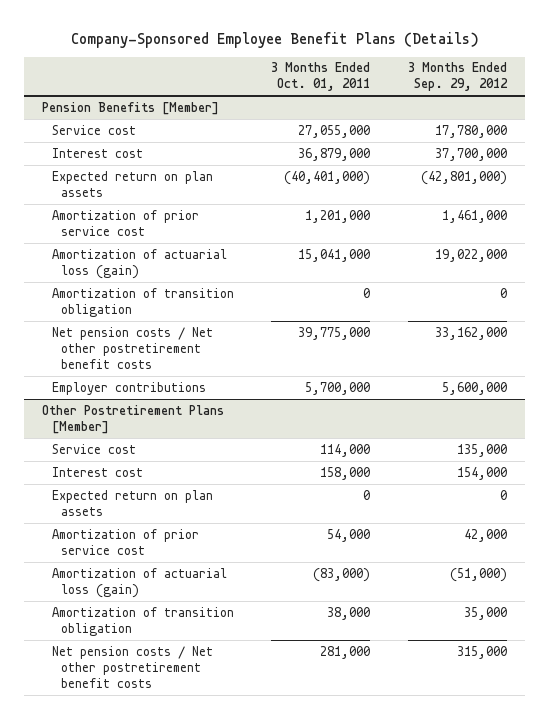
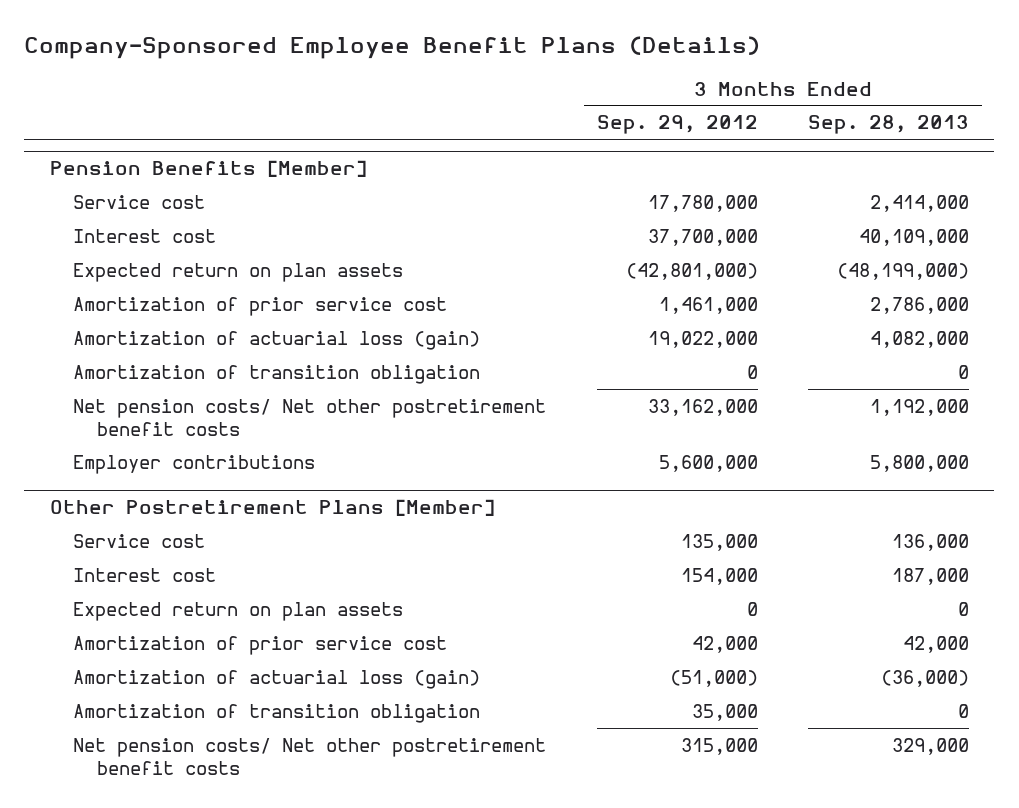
- | 3 Months Ended Oct. 01, 2011 | 3 Months Ended Sep. 29, 2012
+ | 3 Months Ended Sep. 29, 2012 | 3 Months Ended Sep. 28, 2013
@ Pension Benefits [Member]
- Net pension costs / Net other postretirement benefit costs | 39,775,000 | 33,162,000
+ Net pension costs/ Net other postretirement benefit costs | 33,162,000 | 1,192,000
@ Other Postretirement Plans [Member]
- Net pension costs / Net other postretirement benefit costs | 281,000 | 315,000
+ Net pension costs/ Net other postretirement benefit costs | 315,000 | 329,000

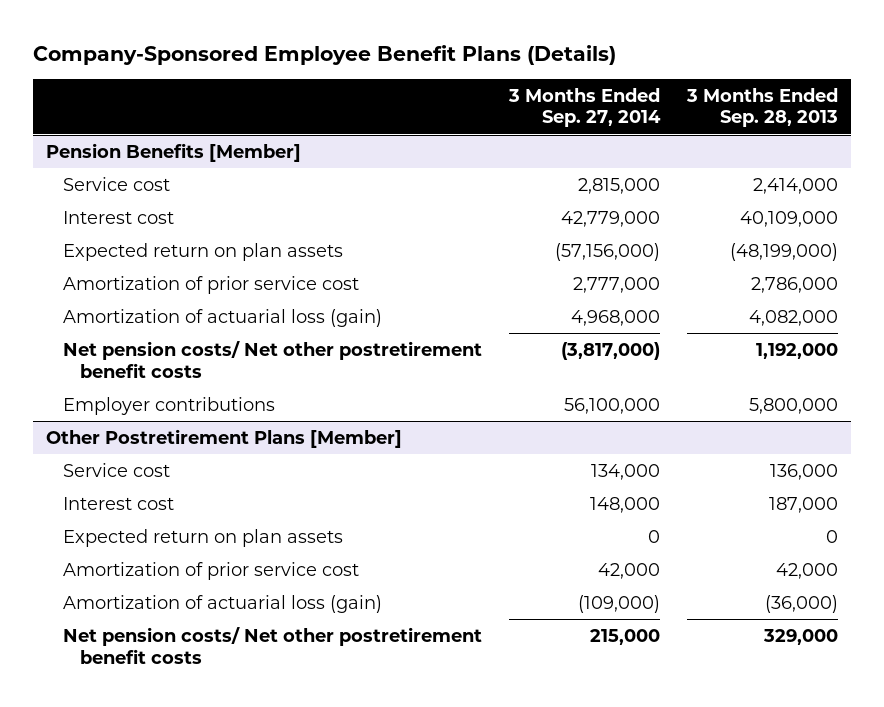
- | 3 Months Ended Sep. 29, 2012 | 3 Months Ended Sep. 28, 2013
+ | 3 Months Ended Sep. 27, 2014 | 3 Months Ended Sep. 28, 2013
@ Pension Benefits [Member]
- Amortization of transition obligation | 0 | 0
@ Other Postretirement Plans [Member]
- Amortization of transition obligation | 35,000 | 0

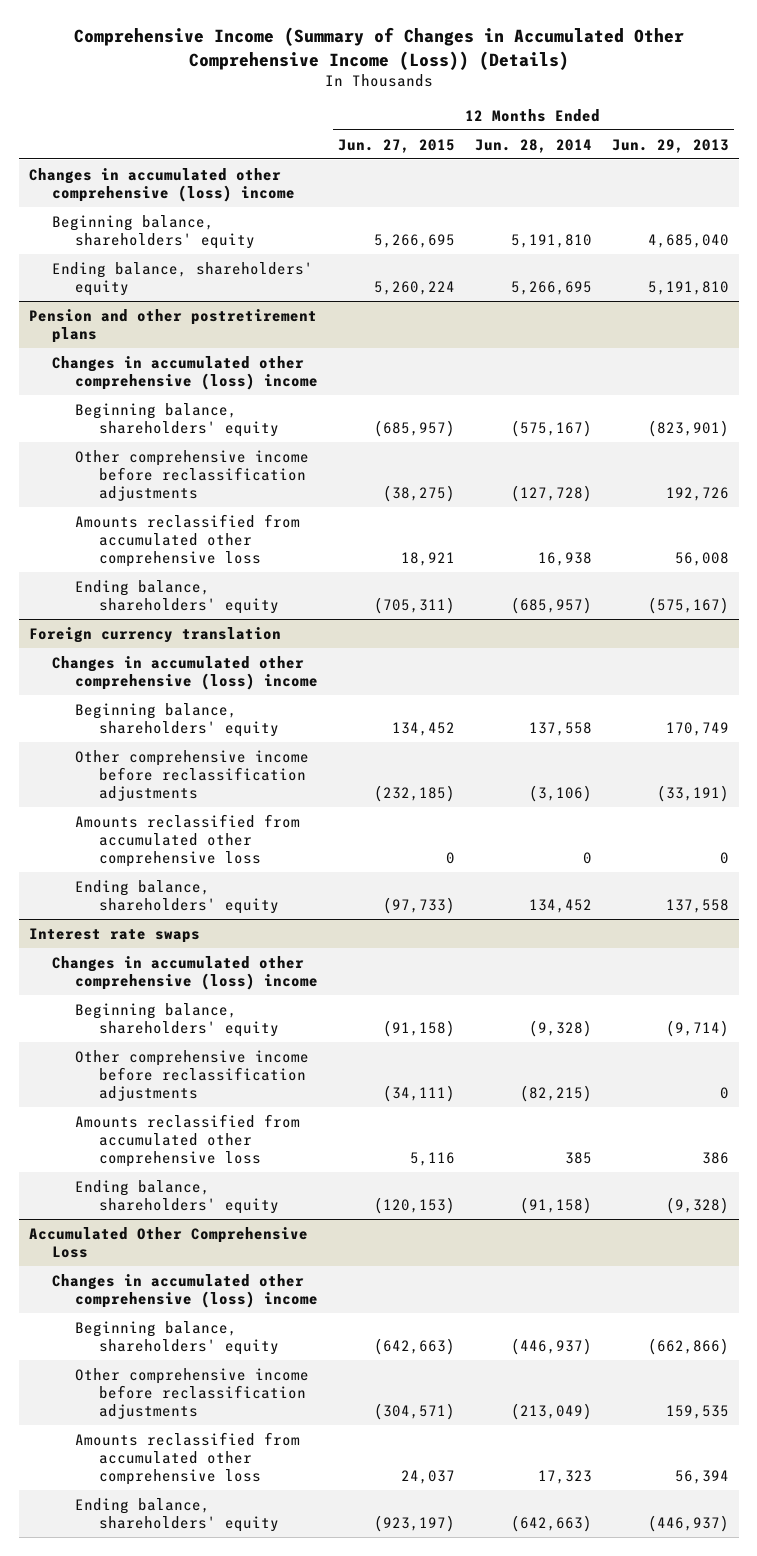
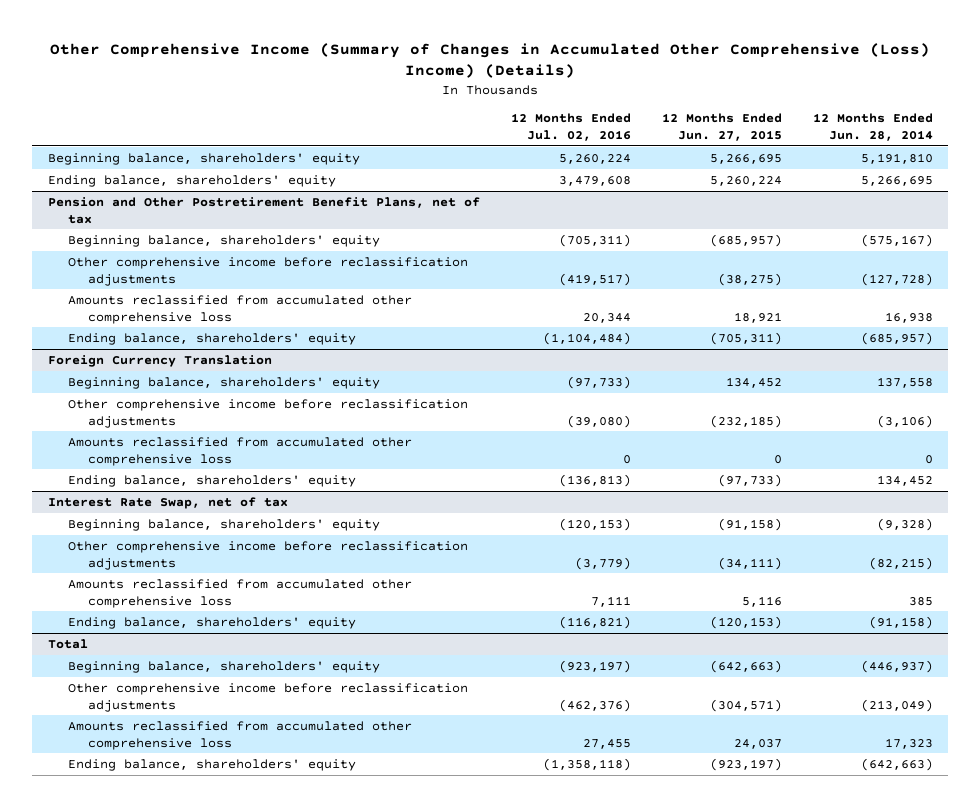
- Comprehensive Income (Summary of Changes in Accumulated Other Comprehensive Income (Loss)) (Details)
+ Other Comprehensive Income (Summary of Changes in Accumulated Other Comprehensive (Loss) Income) (Details)
- | 12 Months Ended Jun. 27, 2015 | 12 Months Ended Jun. 28, 2014 | 12 Months Ended Jun. 29, 2013
+ | 12 Months Ended Jul. 02, 2016 | 12 Months Ended Jun. 27, 2015 | 12 Months Ended Jun. 28, 2014
- Changes in accumulated other comprehensive (loss) income
- Pension and other postretirement plans
- Changes in accumulated other comprehensive (loss) income
+ Pension and Other Postretirement Benefit Plans, net of tax
- Foreign currency translation
- Changes in accumulated other comprehensive (loss) income
+ Foreign Currency Translation
- Interest rate swaps
- Changes in accumulated other comprehensive (loss) income
+ Interest Rate Swap, net of tax
- Accumulated Other Comprehensive Loss
- Changes in accumulated other comprehensive (loss) income
+ Total

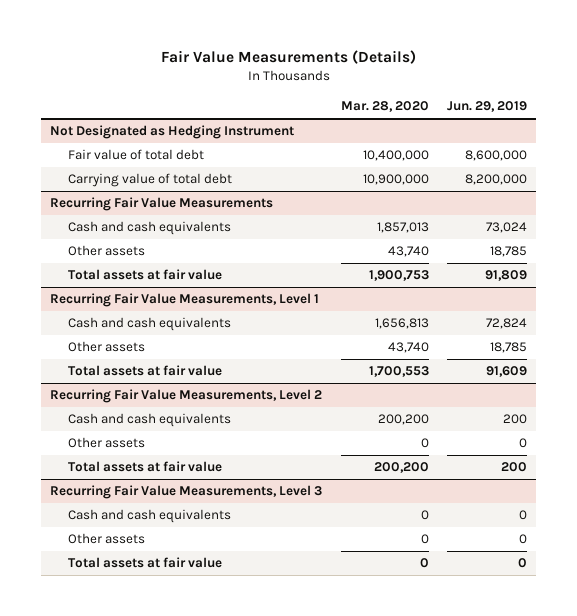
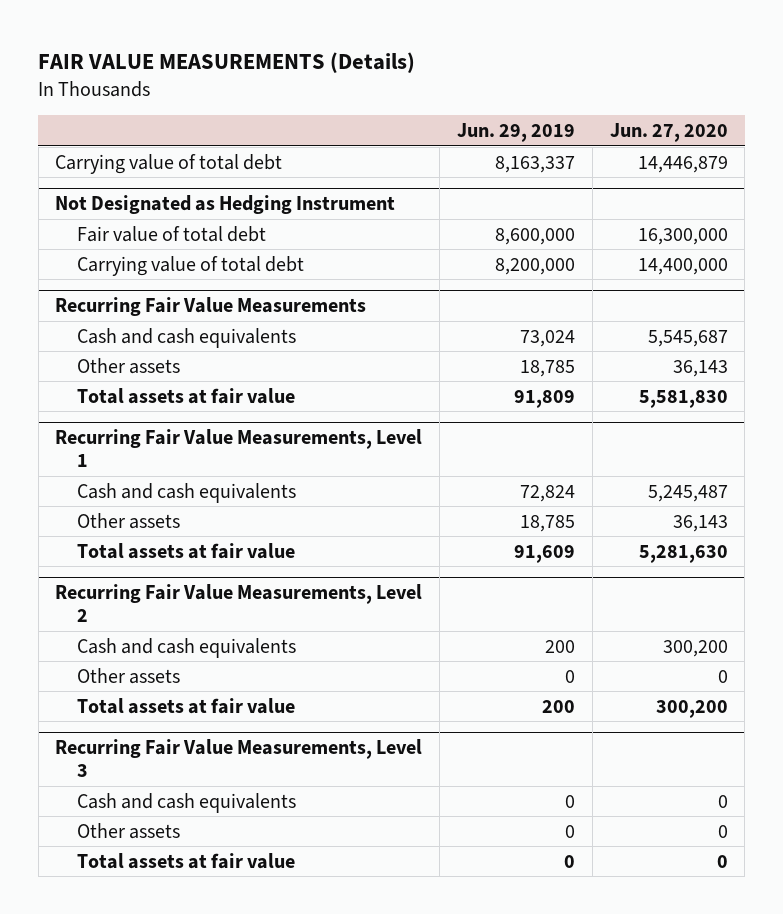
- Fair Value Measurements (Details)
+ FAIR VALUE MEASUREMENTS (Details)
- | Mar. 28, 2020 | Jun. 29, 2019
+ | Jun. 29, 2019 | Jun. 27, 2020
+ Carrying value of total debt | 8,163,337 | 14,446,879

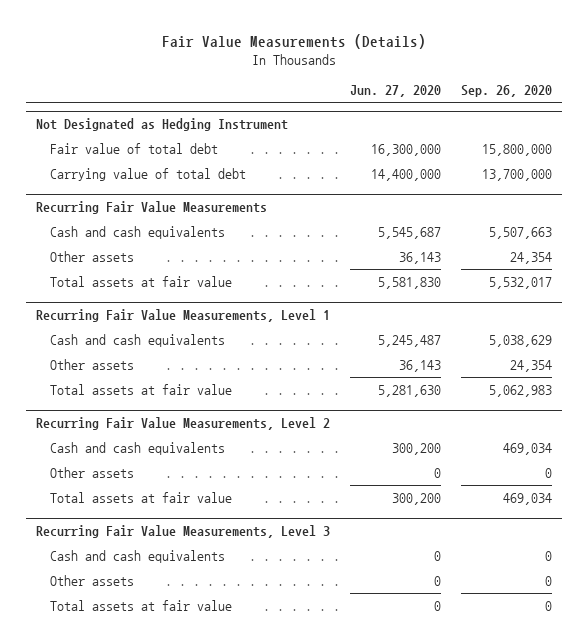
- FAIR VALUE MEASUREMENTS (Details)
+ Fair Value Measurements (Details)
- | Jun. 29, 2019 | Jun. 27, 2020
+ | Jun. 27, 2020 | Sep. 26, 2020
- Carrying value of total debt | 8,163,337 | 14,446,879

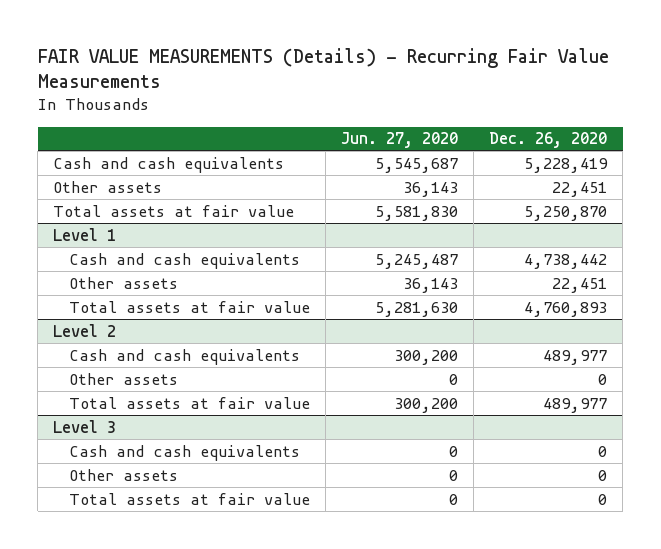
- Fair Value Measurements (Details)
+ FAIR VALUE MEASUREMENTS (Details) - Recurring Fair Value Measurements
- | Jun. 27, 2020 | Sep. 26, 2020
+ | Jun. 27, 2020 | Dec. 26, 2020
- Not Designated as Hedging Instrument
- Fair value of total debt | 16,300,000 | 15,800,000
- Carrying value of total debt | 14,400,000 | 13,700,000
- Recurring Fair Value Measurements
- Recurring Fair Value Measurements, Level 1
+ Level 1
- Recurring Fair Value Measurements, Level 2
+ Level 2
- Recurring Fair Value Measurements, Level 3
+ Level 3

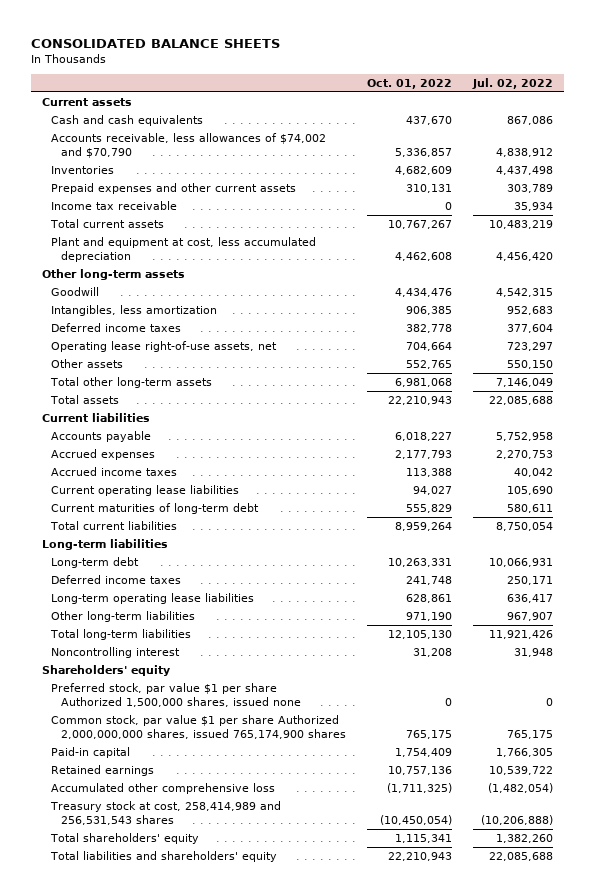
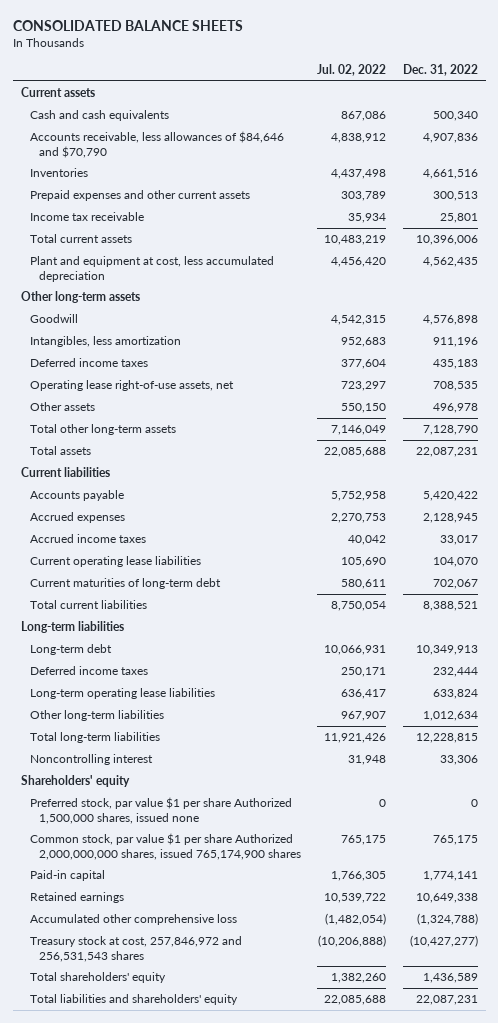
- | Oct. 01, 2022 | Jul. 02, 2022
+ | Jul. 02, 2022 | Dec. 31, 2022
- Accounts receivable, less allowances of $74,002 and $70,790 | 5,336,857 | 4,838,912
+ Accounts receivable, less allowances of $84,646 and $70,790 | 4,838,912 | 4,907,836
- Treasury stock at cost, 258,414,989 and 256,531,543 shares | (10,450,054) | (10,206,888)
+ Treasury stock at cost, 257,846,972 and 256,531,543 shares | (10,206,888) | (10,427,277)

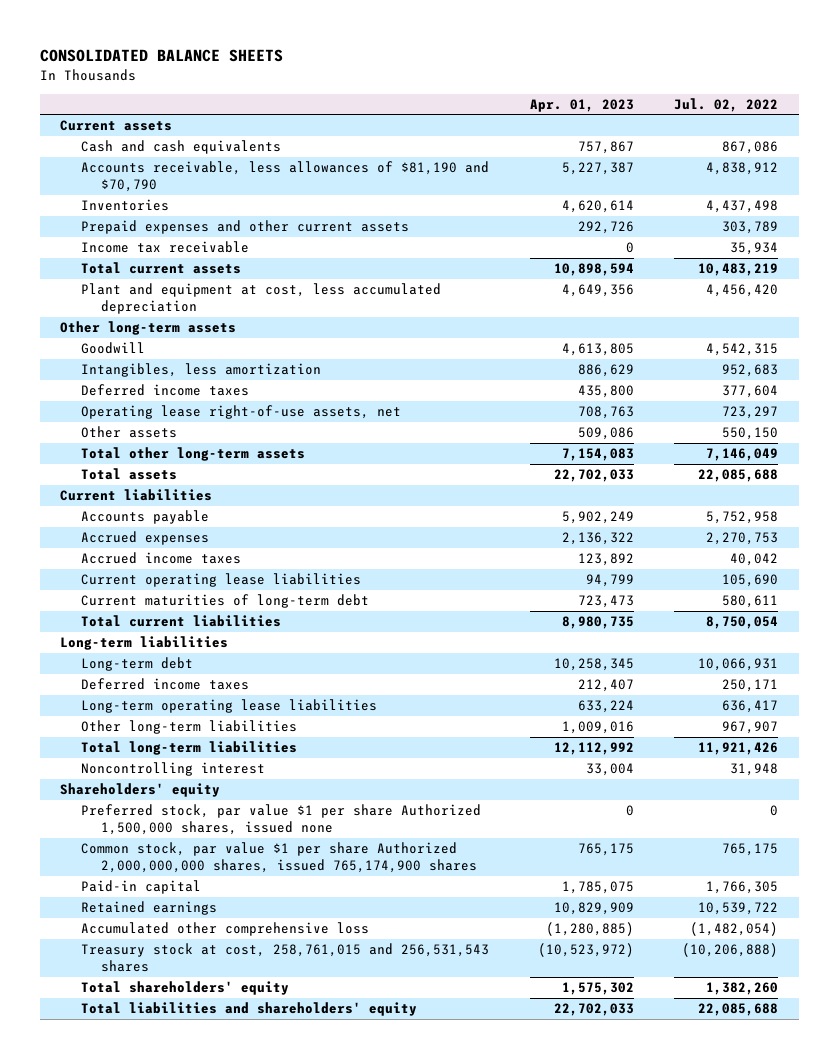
- | Jul. 02, 2022 | Dec. 31, 2022
+ | Apr. 01, 2023 | Jul. 02, 2022
- Accounts receivable, less allowances of $84,646 and $70,790 | 4,838,912 | 4,907,836
+ Accounts receivable, less allowances of $81,190 and $70,790 | 5,227,387 | 4,838,912
- Treasury stock at cost, 257,846,972 and 256,531,543 shares | (10,206,888) | (10,427,277)
+ Treasury stock at cost, 258,761,015 and 256,531,543 shares | (10,523,972) | (10,206,888)

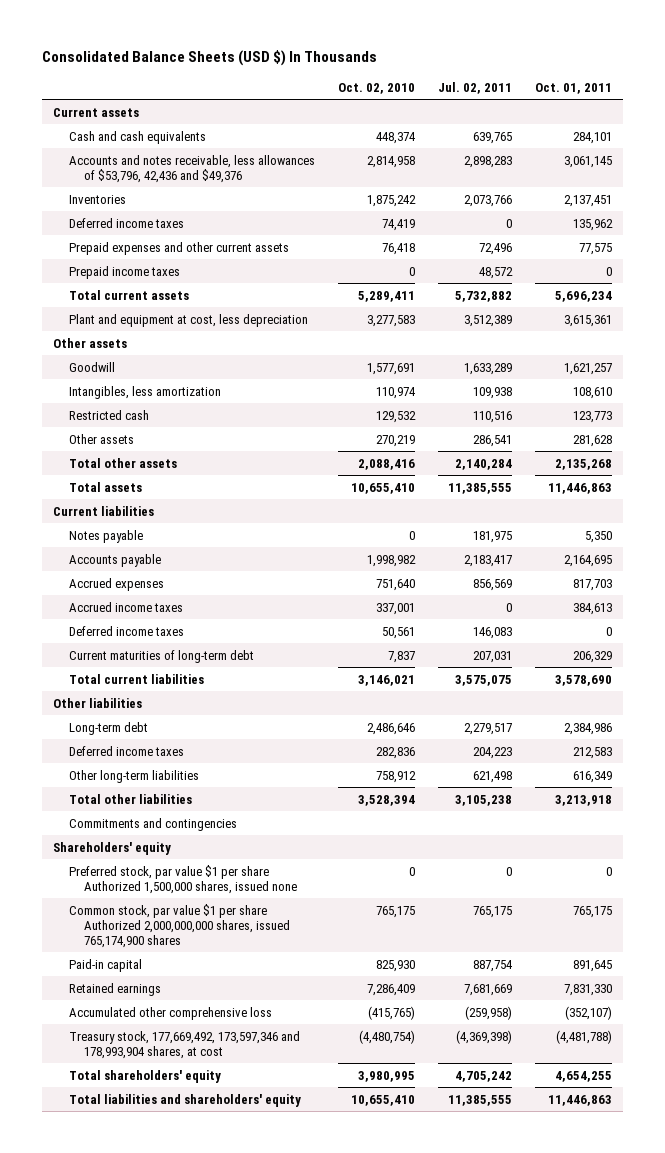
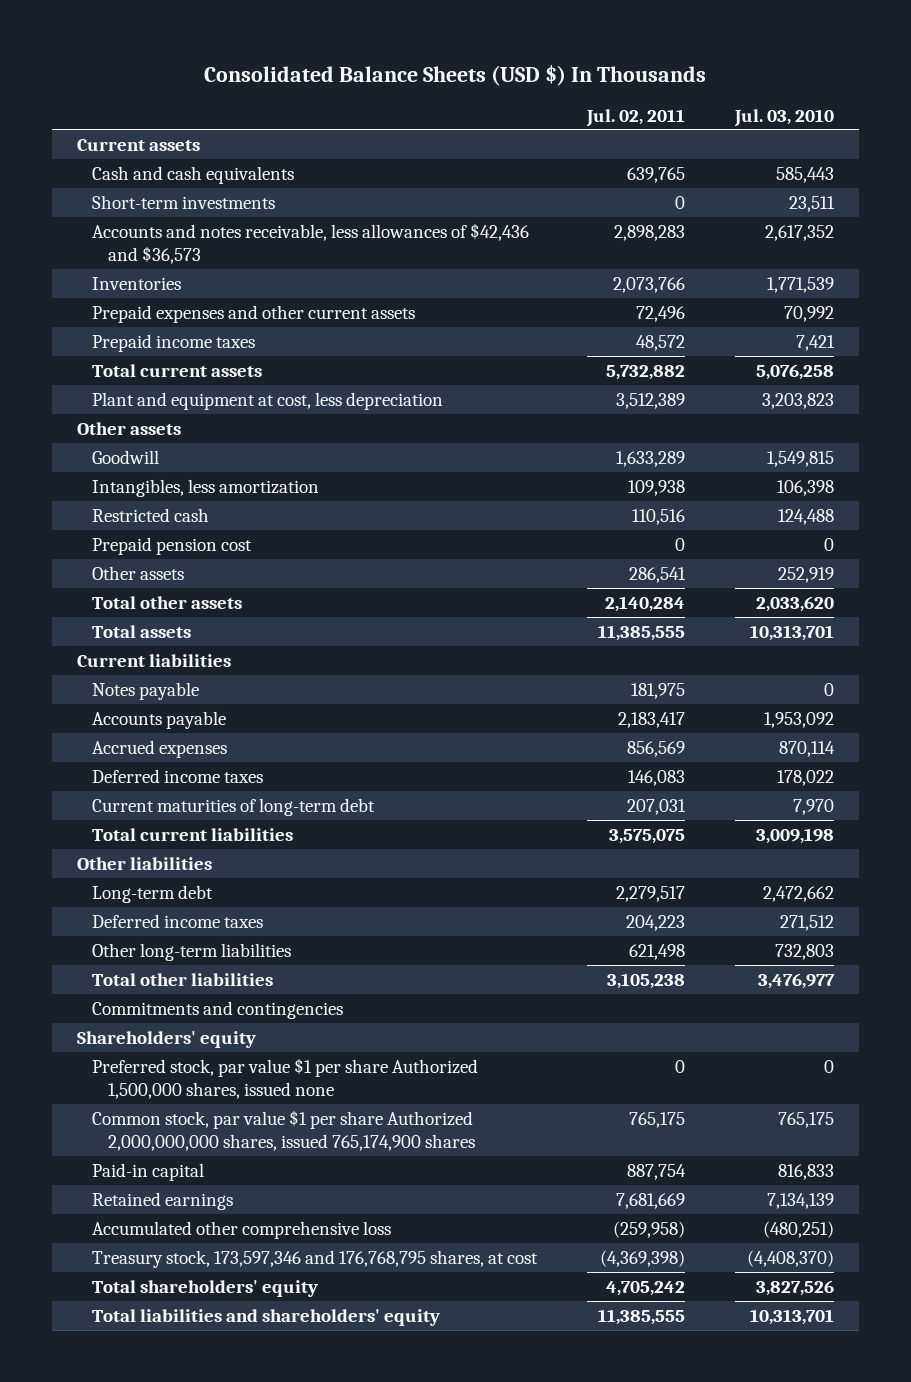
- | Oct. 02, 2010 | Jul. 02, 2011 | Oct. 01, 2011
+ | Jul. 02, 2011 | Jul. 03, 2010
- Accounts and notes receivable, less allowances of $53,796, 42,436 and $49,376 | 2,814,958 | 2,898,283 | 3,061,145
+ Short-term investments | 0 | 23,511
+ Accounts and notes receivable, less allowances of $42,436 and $36,573 | 2,898,283 | 2,617,352
- Deferred income taxes | 74,419 | 0 | 135,962
+ Prepaid pension cost | 0 | 0
- Accrued income taxes | 337,001 | 0 | 384,613
- Treasury stock, 177,669,492, 173,597,346 and 178,993,904 shares, at cost | (4,480,754) | (4,369,398) | (4,481,788)
+ Treasury stock, 173,597,346 and 176,768,795 shares, at cost | (4,369,398) | (4,408,370)

